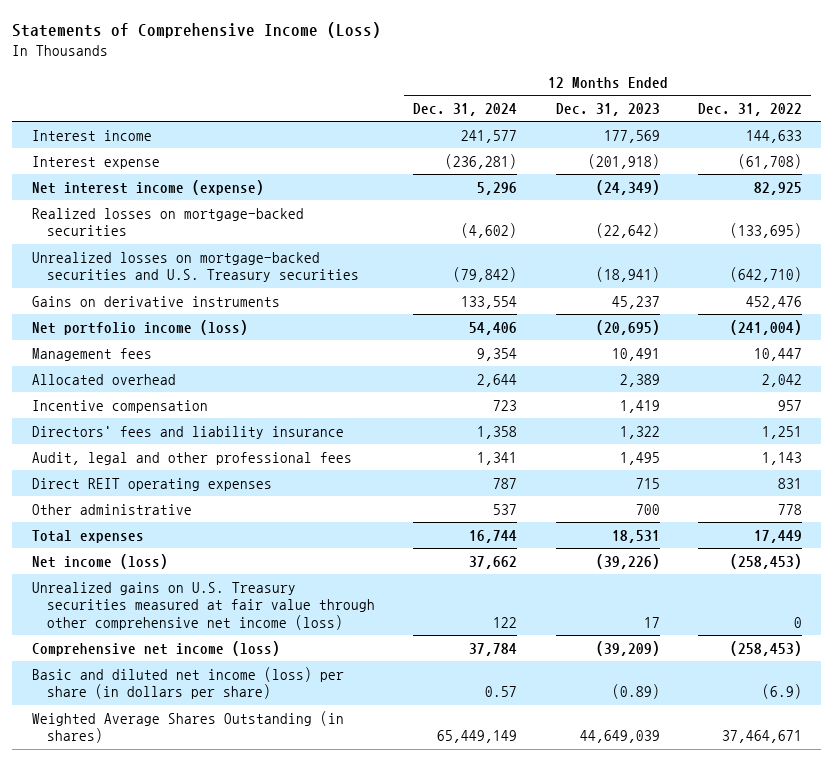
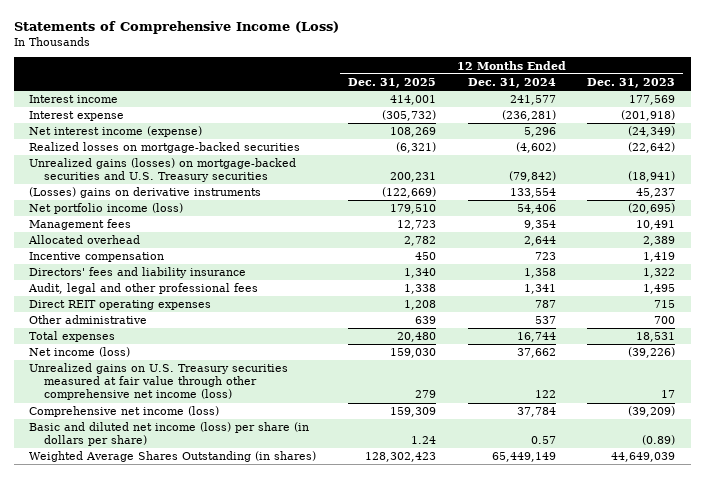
- | 12 Months Ended Dec. 31, 2024 | 12 Months Ended Dec. 31, 2023 | 12 Months Ended Dec. 31, 2022
+ | 12 Months Ended Dec. 31, 2025 | 12 Months Ended Dec. 31, 2024 | 12 Months Ended Dec. 31, 2023
- Unrealized losses on mortgage-backed securities and U.S. Treasury securities | (79,842) | (18,941) | (642,710)
- Gains on derivative instruments | 133,554 | 45,237 | 452,476
+ Unrealized gains (losses) on mortgage-backed securities and U.S. Treasury securities | 200,231 | (79,842) | (18,941)
+ (Losses) gains on derivative instruments | (122,669) | 133,554 | 45,237

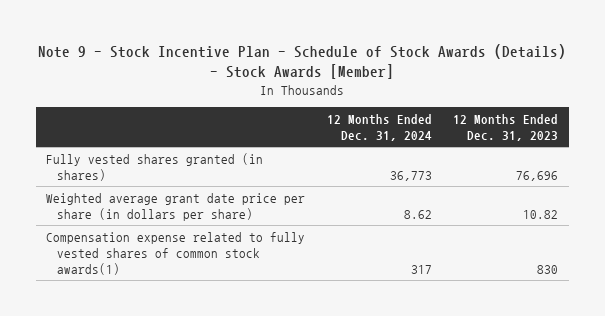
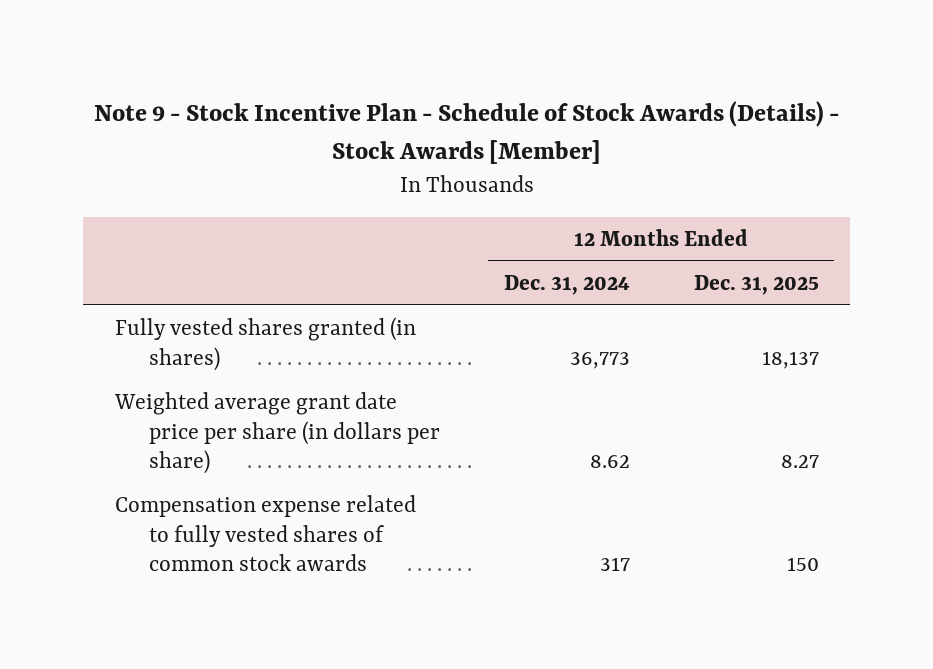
- | 12 Months Ended Dec. 31, 2024 | 12 Months Ended Dec. 31, 2023
+ | 12 Months Ended Dec. 31, 2024 | 12 Months Ended Dec. 31, 2025
- Compensation expense related to fully vested shares of common stock awards(1) | 317 | 830
+ Compensation expense related to fully vested shares of common stock awards | 317 | 150

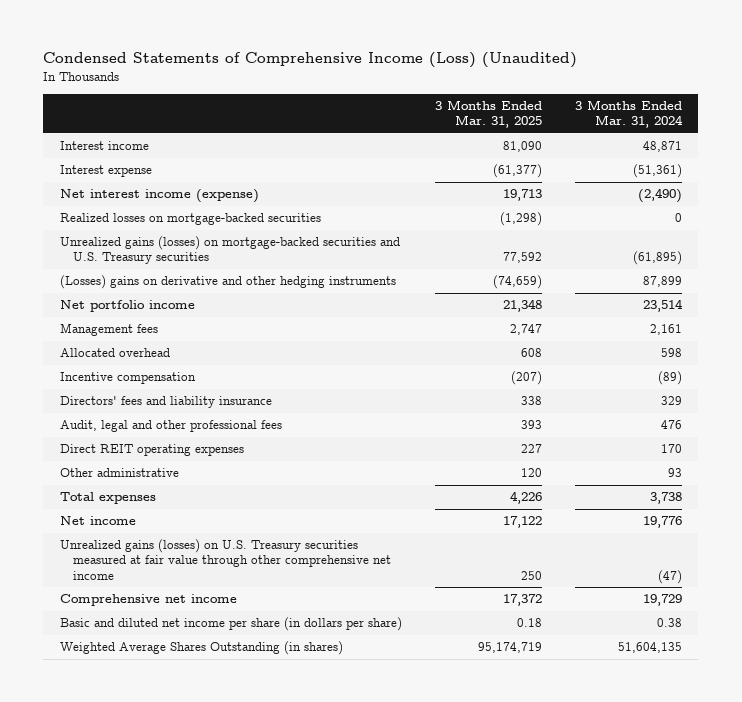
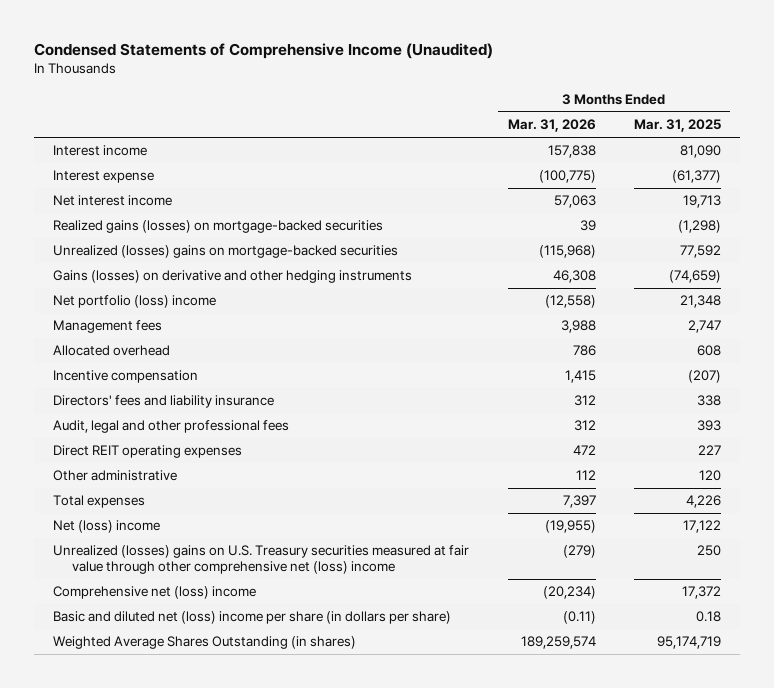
- Condensed Statements of Comprehensive Income (Loss) (Unaudited)
+ Condensed Statements of Comprehensive Income (Unaudited)
- | 3 Months Ended Mar. 31, 2025 | 3 Months Ended Mar. 31, 2024
+ | 3 Months Ended Mar. 31, 2026 | 3 Months Ended Mar. 31, 2025
- Net interest income (expense) | 19,713 | (2,490)
- Realized losses on mortgage-backed securities | (1,298) | 0
- Unrealized gains (losses) on mortgage-backed securities and U.S. Treasury securities | 77,592 | (61,895)
- (Losses) gains on derivative and other hedging instruments | (74,659) | 87,899
- Net portfolio income | 21,348 | 23,514
+ Net interest income | 57,063 | 19,713
+ Realized gains (losses) on mortgage-backed securities | 39 | (1,298)
+ Unrealized (losses) gains on mortgage-backed securities | (115,968) | 77,592
+ Gains (losses) on derivative and other hedging instruments | 46,308 | (74,659)
+ Net portfolio (loss) income | (12,558) | 21,348
- Net income | 17,122 | 19,776
- Unrealized gains (losses) on U.S. Treasury securities measured at fair value through other comprehensive net income | 250 | (47)
- Comprehensive net income | 17,372 | 19,729
- Basic and diluted net income per share (in dollars per share) | 0.18 | 0.38
+ Net (loss) income | (19,955) | 17,122
+ Unrealized (losses) gains on U.S. Treasury securities measured at fair value through other comprehensive net (loss) income | (279) | 250
+ Comprehensive net (loss) income | (20,234) | 17,372
+ Basic and diluted net (loss) income per share (in dollars per share) | (0.11) | 0.18

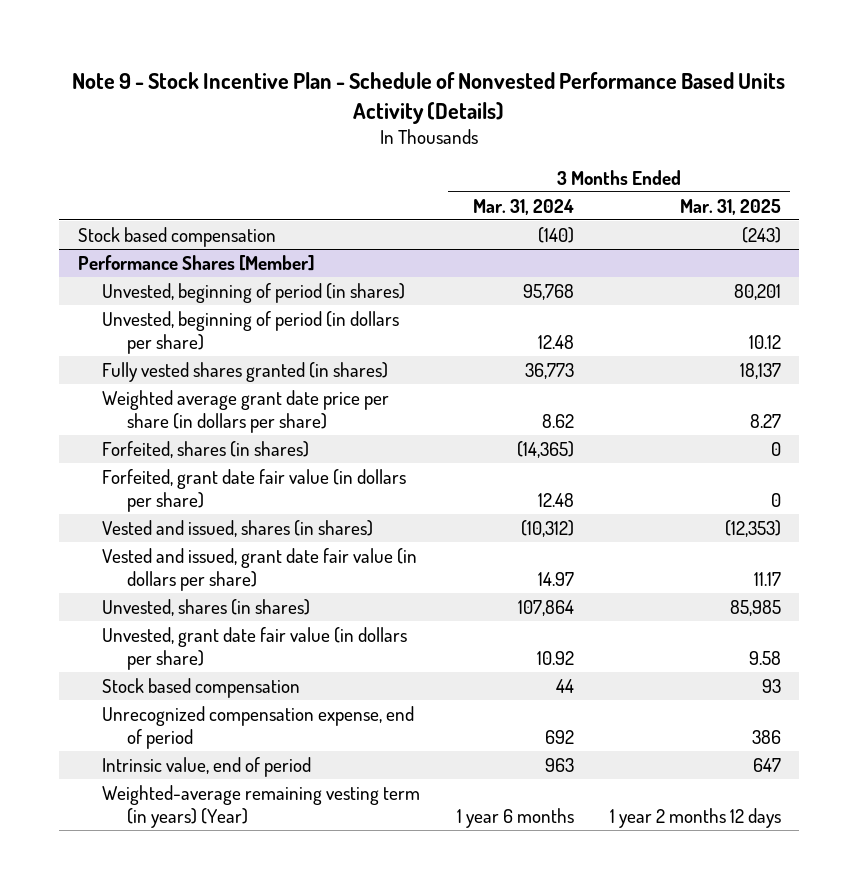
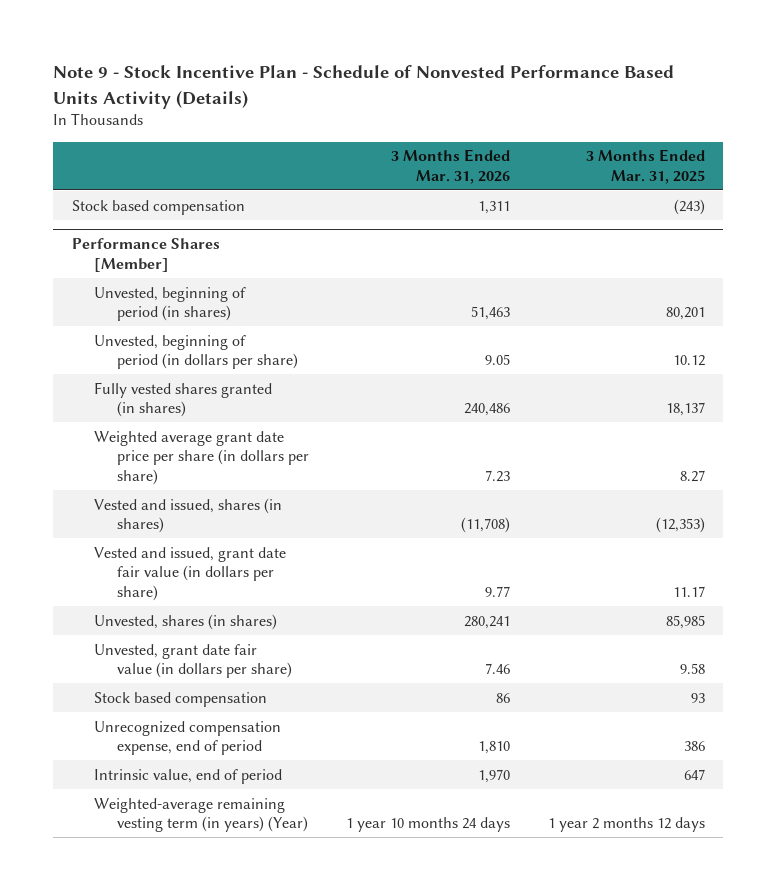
- | 3 Months Ended Mar. 31, 2024 | 3 Months Ended Mar. 31, 2025
+ | 3 Months Ended Mar. 31, 2026 | 3 Months Ended Mar. 31, 2025
@ Performance Shares [Member]
- Forfeited, shares (in shares) | (14,365) | 0
- Forfeited, grant date fair value (in dollars per share) | 12.48 | 0

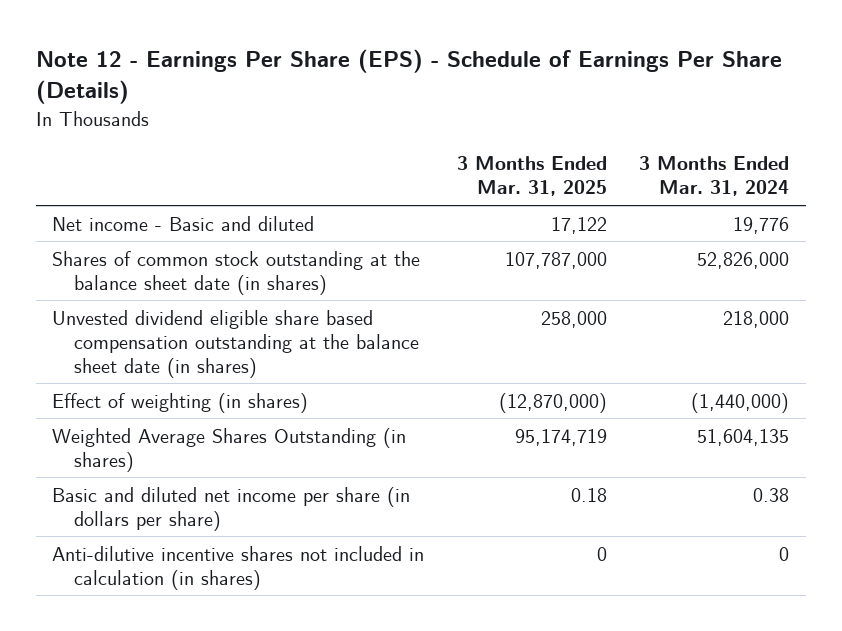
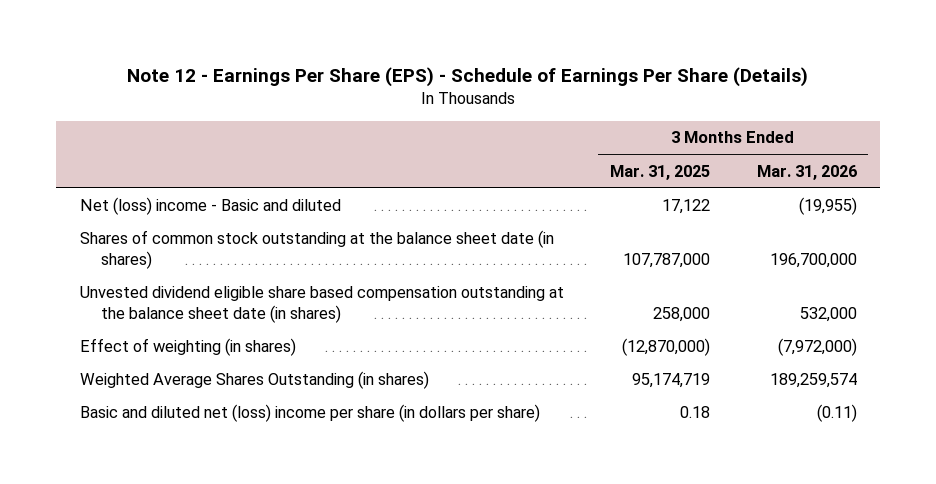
- | 3 Months Ended Mar. 31, 2025 | 3 Months Ended Mar. 31, 2024
+ | 3 Months Ended Mar. 31, 2025 | 3 Months Ended Mar. 31, 2026
- Net income - Basic and diluted | 17,122 | 19,776
+ Net (loss) income - Basic and diluted | 17,122 | (19,955)
- Basic and diluted net income per share (in dollars per share) | 0.18 | 0.38
- Anti-dilutive incentive shares not included in calculation (in shares) | 0 | 0
+ Basic and diluted net (loss) income per share (in dollars per share) | 0.18 | (0.11)

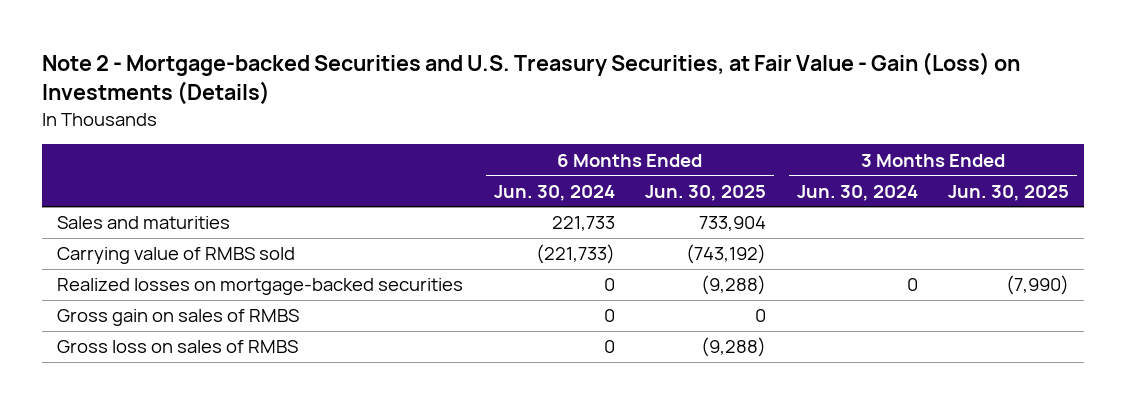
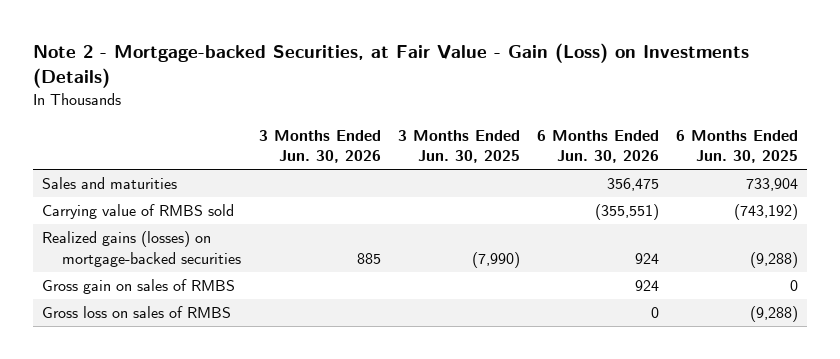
- Note 2 - Mortgage-backed Securities and U.S. Treasury Securities, at Fair Value - Gain (Loss) on Investments (Details)
+ Note 2 - Mortgage-backed Securities, at Fair Value - Gain (Loss) on Investments (Details)
- | 6 Months Ended Jun. 30, 2024 | 6 Months Ended Jun. 30, 2025 | 3 Months Ended Jun. 30, 2024 | 3 Months Ended Jun. 30, 2025
+ | 3 Months Ended Jun. 30, 2026 | 3 Months Ended Jun. 30, 2025 | 6 Months Ended Jun. 30, 2026 | 6 Months Ended Jun. 30, 2025
- Realized losses on mortgage-backed securities | 0 | (9,288) | 0 | (7,990)
+ Realized gains (losses) on mortgage-backed securities | 885 | (7,990) | 924 | (9,288)

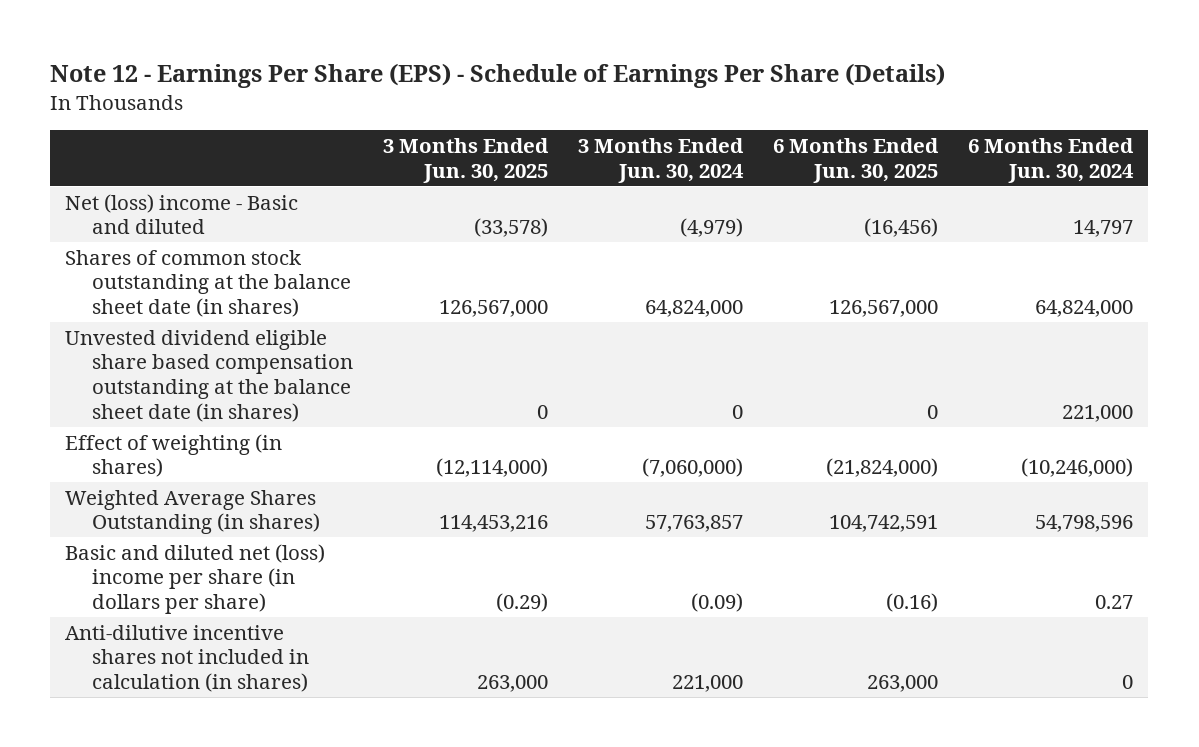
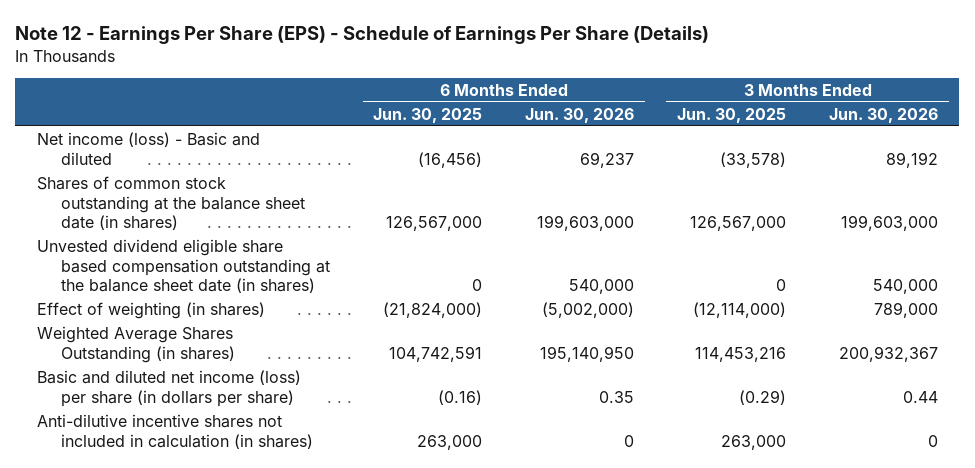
- | 3 Months Ended Jun. 30, 2025 | 3 Months Ended Jun. 30, 2024 | 6 Months Ended Jun. 30, 2025 | 6 Months Ended Jun. 30, 2024
+ | 6 Months Ended Jun. 30, 2025 | 6 Months Ended Jun. 30, 2026 | 3 Months Ended Jun. 30, 2025 | 3 Months Ended Jun. 30, 2026
- Net (loss) income - Basic and diluted | (33,578) | (4,979) | (16,456) | 14,797
+ Net income (loss) - Basic and diluted | (16,456) | 69,237 | (33,578) | 89,192
- Basic and diluted net (loss) income per share (in dollars per share) | (0.29) | (0.09) | (0.16) | 0.27
+ Basic and diluted net income (loss) per share (in dollars per share) | (0.16) | 0.35 | (0.29) | 0.44

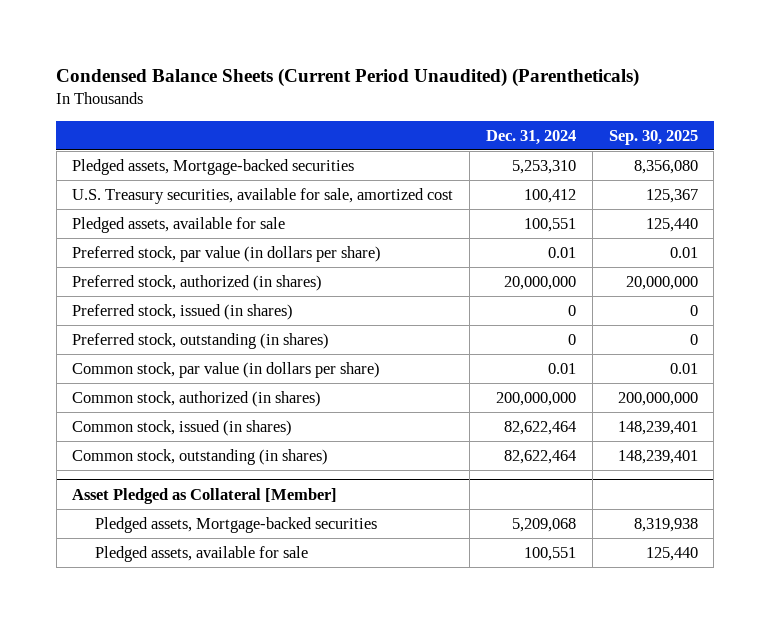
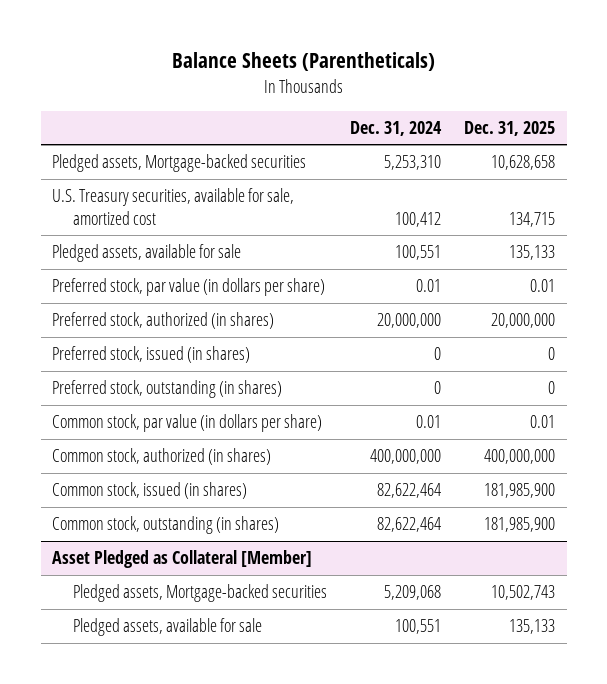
- Condensed Balance Sheets (Current Period Unaudited) (Parentheticals)
+ Balance Sheets (Parentheticals)
- | Dec. 31, 2024 | Sep. 30, 2025
+ | Dec. 31, 2024 | Dec. 31, 2025
- Common stock, authorized (in shares) | 200,000,000 | 200,000,000
+ Common stock, authorized (in shares) | 400,000,000 | 400,000,000

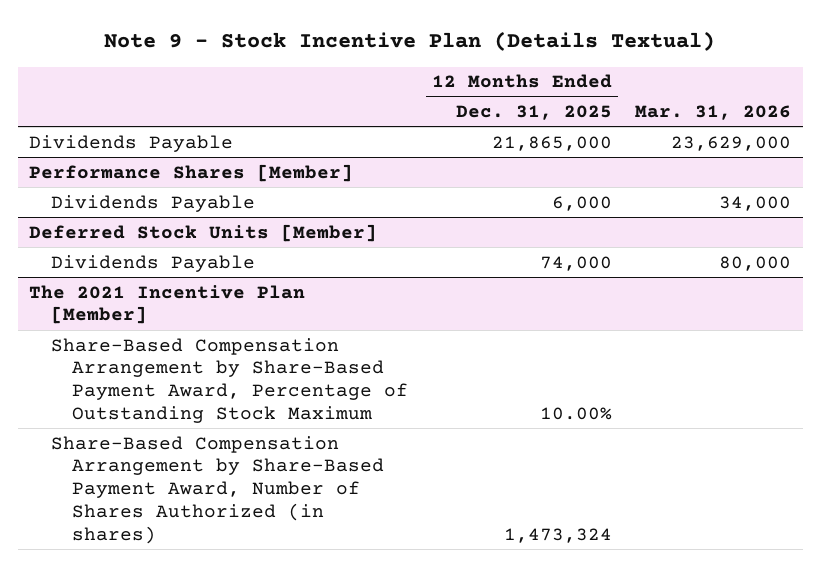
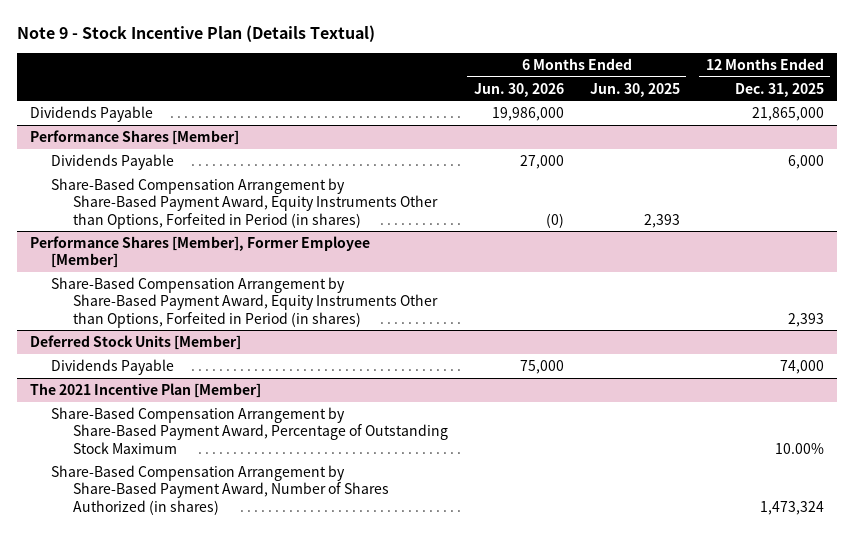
- | 12 Months Ended Dec. 31, 2025 | Mar. 31, 2026
+ | 6 Months Ended Jun. 30, 2026 | 6 Months Ended Jun. 30, 2025 | 12 Months Ended Dec. 31, 2025
@ Performance Shares [Member]
+ Share-Based Compensation Arrangement by Share-Based Payment Award, Equity Instruments Other than Options, Forfeited in Period (in shares) | (0) | 2,393 |
+ Performance Shares [Member], Former Employee [Member]
+ Share-Based Compensation Arrangement by Share-Based Payment Award, Equity Instruments Other than Options, Forfeited in Period (in shares) | | | 2,393

